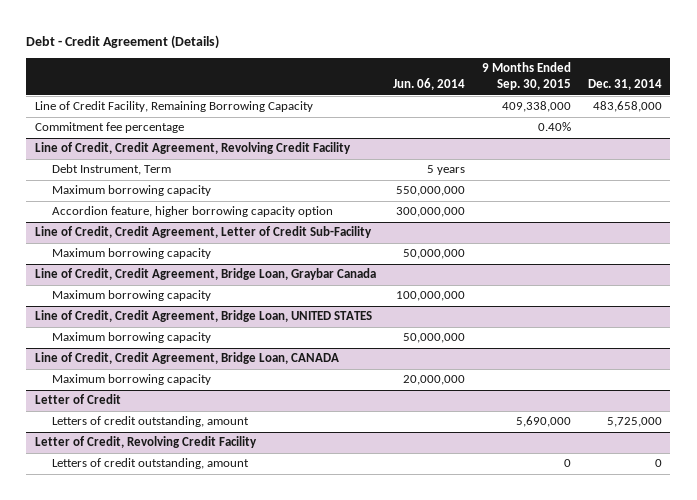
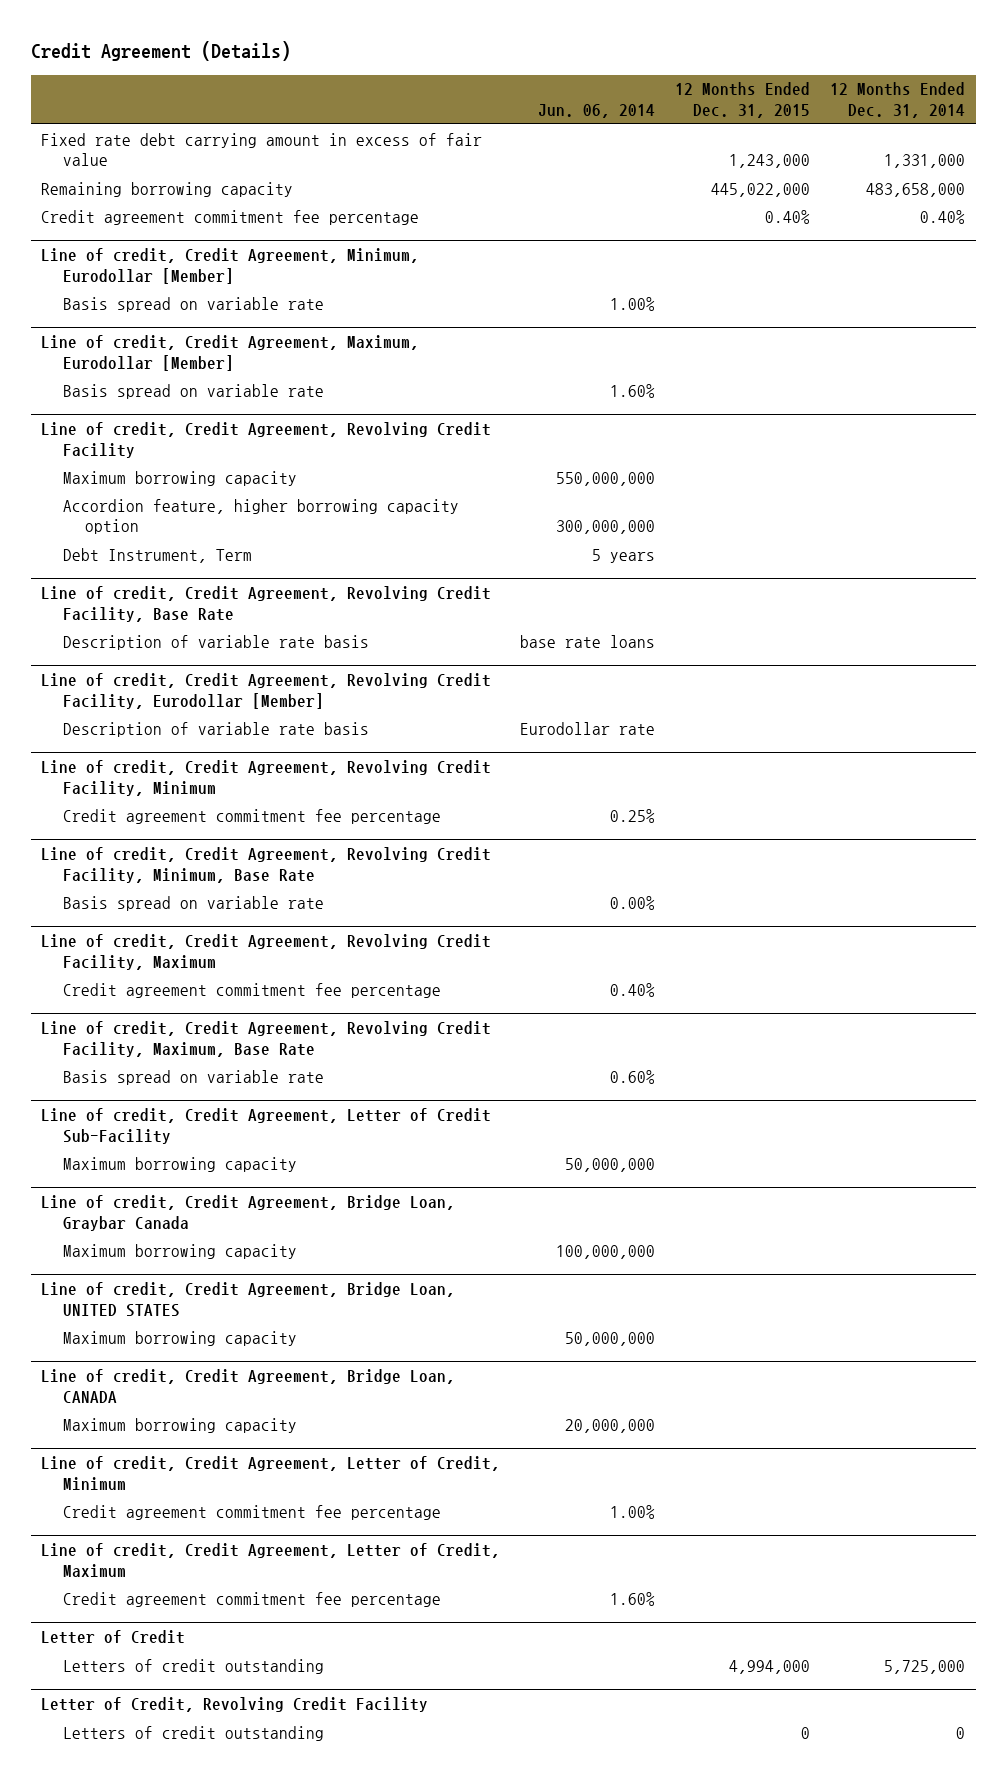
- Debt - Credit Agreement (Details)
+ Credit Agreement (Details)
- | Jun. 06, 2014 | 9 Months Ended Sep. 30, 2015 | Dec. 31, 2014
+ | Jun. 06, 2014 | 12 Months Ended Dec. 31, 2015 | 12 Months Ended Dec. 31, 2014
- Line of Credit Facility, Remaining Borrowing Capacity | | 409,338,000 | 483,658,000
- Commitment fee percentage | | 0.40% |
- Line of Credit, Credit Agreement, Revolving Credit Facility
- Debt Instrument, Term | 5 years | |
+ Fixed rate debt carrying amount in excess of fair value | | 1,243,000 | 1,331,000
+ Remaining borrowing capacity | | 445,022,000 | 483,658,000
+ Credit agreement commitment fee percentage | | 0.40% | 0.40%
+ Line of credit, Credit Agreement, Minimum, Eurodollar [Member]
+ Basis spread on variable rate | 1.00% | |
+ Line of credit, Credit Agreement, Maximum, Eurodollar [Member]
+ Basis spread on variable rate | 1.60% | |
+ Line of credit, Credit Agreement, Revolving Credit Facility
- Line of Credit, Credit Agreement, Letter of Credit Sub-Facility
+ Debt Instrument, Term | 5 years | |
+ Line of credit, Credit Agreement, Revolving Credit Facility, Base Rate
+ Description of variable rate basis | base rate loans | |
+ Line of credit, Credit Agreement, Revolving Credit Facility, Eurodollar [Member]
+ Description of variable rate basis | Eurodollar rate | |
+ Line of credit, Credit Agreement, Revolving Credit Facility, Minimum
+ Credit agreement commitment fee percentage | 0.25% | |
+ Line of credit, Credit Agreement, Revolving Credit Facility, Minimum, Base Rate
+ Basis spread on variable rate | 0.00% | |
+ Line of credit, Credit Agreement, Revolving Credit Facility, Maximum
+ Credit agreement commitment fee percentage | 0.40% | |
+ Line of credit, Credit Agreement, Revolving Credit Facility, Maximum, Base Rate
+ Basis spread on variable rate | 0.60% | |
+ Line of credit, Credit Agreement, Letter of Credit Sub-Facility
- Line of Credit, Credit Agreement, Bridge Loan, Graybar Canada
+ Line of credit, Credit Agreement, Bridge Loan, Graybar Canada
- Line of Credit, Credit Agreement, Bridge Loan, UNITED STATES
+ Line of credit, Credit Agreement, Bridge Loan, UNITED STATES
- Line of Credit, Credit Agreement, Bridge Loan, CANADA
+ Line of credit, Credit Agreement, Bridge Loan, CANADA
+ Line of credit, Credit Agreement, Letter of Credit, Minimum
+ Credit agreement commitment fee percentage | 1.00% | |
+ Line of credit, Credit Agreement, Letter of Credit, Maximum
+ Credit agreement commitment fee percentage | 1.60% | |
@ Letter of Credit
- Letters of credit outstanding, amount | | 5,690,000 | 5,725,000
+ Letters of credit outstanding | | 4,994,000 | 5,725,000
@ Letter of Credit, Revolving Credit Facility
- Letters of credit outstanding, amount | | 0 | 0
+ Letters of credit outstanding | | 0 | 0

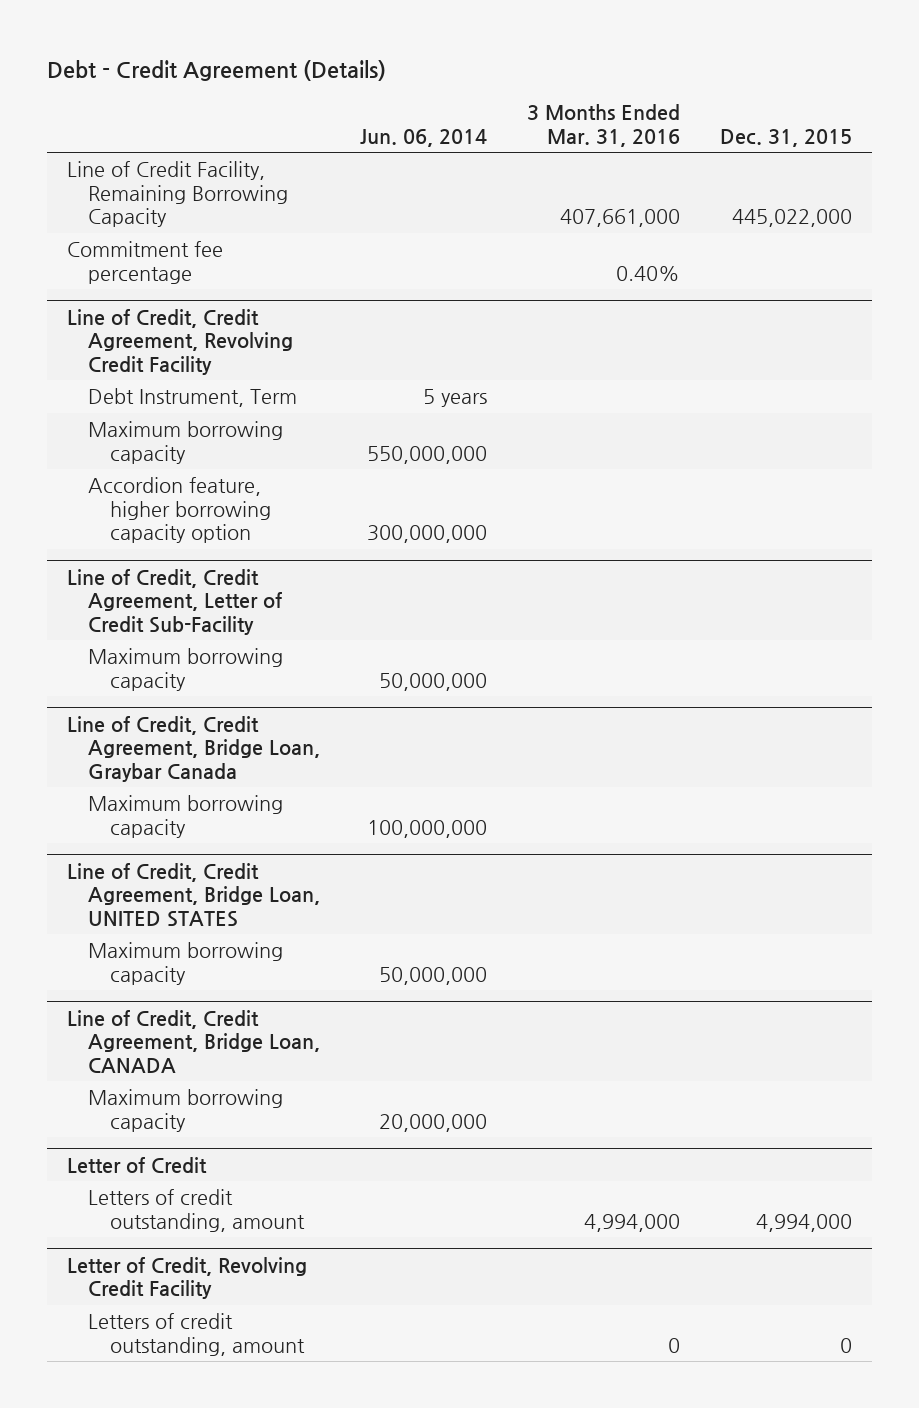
- Credit Agreement (Details)
+ Debt - Credit Agreement (Details)
- | Jun. 06, 2014 | 12 Months Ended Dec. 31, 2015 | 12 Months Ended Dec. 31, 2014
+ | Jun. 06, 2014 | 3 Months Ended Mar. 31, 2016 | Dec. 31, 2015
- Fixed rate debt carrying amount in excess of fair value | | 1,243,000 | 1,331,000
- Remaining borrowing capacity | | 445,022,000 | 483,658,000
- Credit agreement commitment fee percentage | | 0.40% | 0.40%
- Line of credit, Credit Agreement, Minimum, Eurodollar [Member]
- Basis spread on variable rate | 1.00% | |
- Line of credit, Credit Agreement, Maximum, Eurodollar [Member]
- Basis spread on variable rate | 1.60% | |
- Line of credit, Credit Agreement, Revolving Credit Facility
+ Line of Credit Facility, Remaining Borrowing Capacity | | 407,661,000 | 445,022,000
+ Commitment fee percentage | | 0.40% |
+ Line of Credit, Credit Agreement, Revolving Credit Facility
+ Debt Instrument, Term | 5 years | |
- Debt Instrument, Term | 5 years | |
- Line of credit, Credit Agreement, Revolving Credit Facility, Base Rate
- Description of variable rate basis | base rate loans | |
- Line of credit, Credit Agreement, Revolving Credit Facility, Eurodollar [Member]
- Description of variable rate basis | Eurodollar rate | |
- Line of credit, Credit Agreement, Revolving Credit Facility, Minimum
- Credit agreement commitment fee percentage | 0.25% | |
- Line of credit, Credit Agreement, Revolving Credit Facility, Minimum, Base Rate
- Basis spread on variable rate | 0.00% | |
- Line of credit, Credit Agreement, Revolving Credit Facility, Maximum
- Credit agreement commitment fee percentage | 0.40% | |
- Line of credit, Credit Agreement, Revolving Credit Facility, Maximum, Base Rate
- Basis spread on variable rate | 0.60% | |
- Line of credit, Credit Agreement, Letter of Credit Sub-Facility
+ Line of Credit, Credit Agreement, Letter of Credit Sub-Facility
- Line of credit, Credit Agreement, Bridge Loan, Graybar Canada
+ Line of Credit, Credit Agreement, Bridge Loan, Graybar Canada
- Line of credit, Credit Agreement, Bridge Loan, UNITED STATES
+ Line of Credit, Credit Agreement, Bridge Loan, UNITED STATES
- Line of credit, Credit Agreement, Bridge Loan, CANADA
+ Line of Credit, Credit Agreement, Bridge Loan, CANADA
- Line of credit, Credit Agreement, Letter of Credit, Minimum
- Credit agreement commitment fee percentage | 1.00% | |
- Line of credit, Credit Agreement, Letter of Credit, Maximum
- Credit agreement commitment fee percentage | 1.60% | |
@ Letter of Credit
- Letters of credit outstanding | | 4,994,000 | 5,725,000
+ Letters of credit outstanding, amount | | 4,994,000 | 4,994,000
@ Letter of Credit, Revolving Credit Facility
- Letters of credit outstanding | | 0 | 0
+ Letters of credit outstanding, amount | | 0 | 0

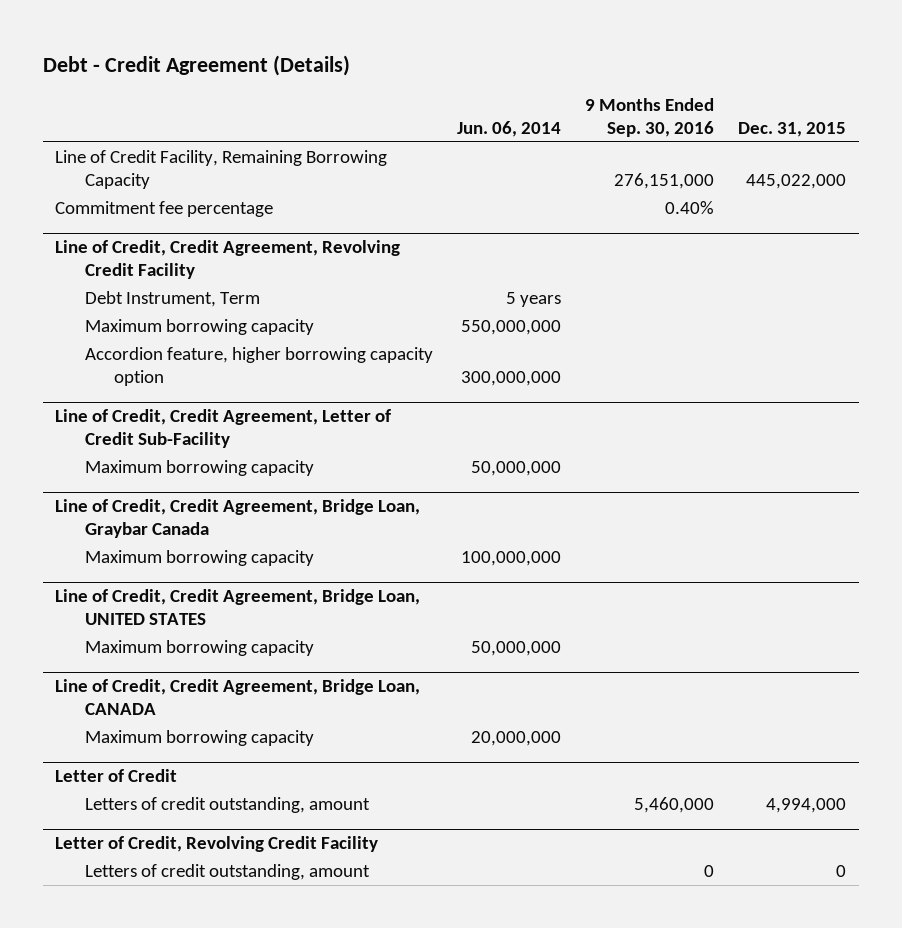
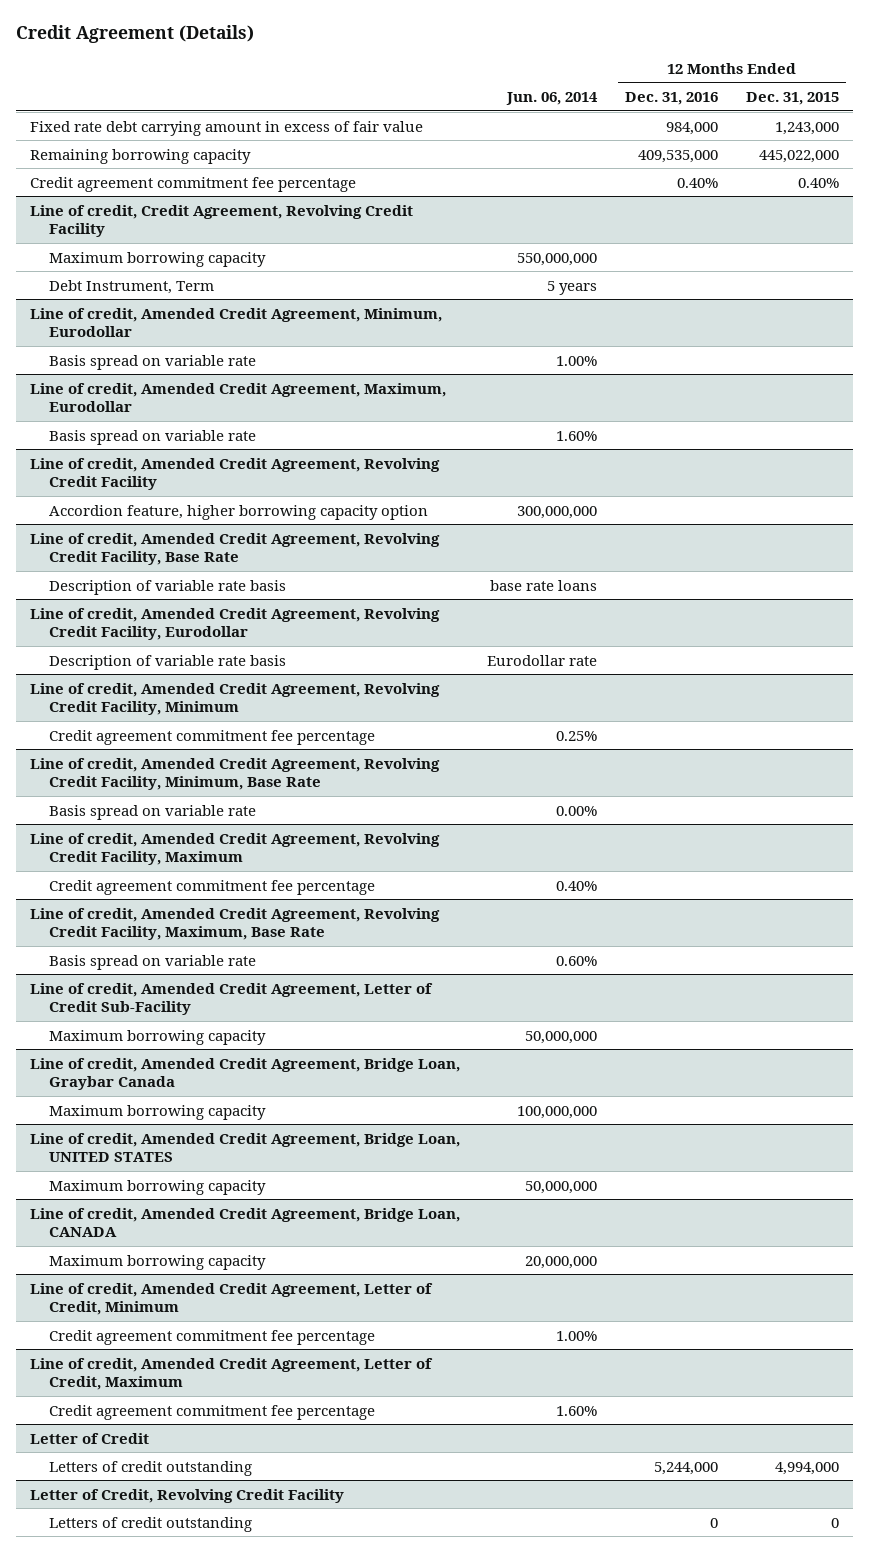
- Debt - Credit Agreement (Details)
+ Credit Agreement (Details)
- | Jun. 06, 2014 | 9 Months Ended Sep. 30, 2016 | Dec. 31, 2015
+ | Jun. 06, 2014 | 12 Months Ended Dec. 31, 2016 | 12 Months Ended Dec. 31, 2015
- Line of Credit Facility, Remaining Borrowing Capacity | | 276,151,000 | 445,022,000
- Commitment fee percentage | | 0.40% |
- Line of Credit, Credit Agreement, Revolving Credit Facility
- Debt Instrument, Term | 5 years | |
+ Fixed rate debt carrying amount in excess of fair value | | 984,000 | 1,243,000
+ Remaining borrowing capacity | | 409,535,000 | 445,022,000
+ Credit agreement commitment fee percentage | | 0.40% | 0.40%
+ Line of credit, Credit Agreement, Revolving Credit Facility
+ Debt Instrument, Term | 5 years | |
+ Line of credit, Amended Credit Agreement, Minimum, Eurodollar
+ Basis spread on variable rate | 1.00% | |
+ Line of credit, Amended Credit Agreement, Maximum, Eurodollar
+ Basis spread on variable rate | 1.60% | |
+ Line of credit, Amended Credit Agreement, Revolving Credit Facility
- Line of Credit, Credit Agreement, Letter of Credit Sub-Facility
+ Line of credit, Amended Credit Agreement, Revolving Credit Facility, Base Rate
+ Description of variable rate basis | base rate loans | |
+ Line of credit, Amended Credit Agreement, Revolving Credit Facility, Eurodollar
+ Description of variable rate basis | Eurodollar rate | |
+ Line of credit, Amended Credit Agreement, Revolving Credit Facility, Minimum
+ Credit agreement commitment fee percentage | 0.25% | |
+ Line of credit, Amended Credit Agreement, Revolving Credit Facility, Minimum, Base Rate
+ Basis spread on variable rate | 0.00% | |
+ Line of credit, Amended Credit Agreement, Revolving Credit Facility, Maximum
+ Credit agreement commitment fee percentage | 0.40% | |
+ Line of credit, Amended Credit Agreement, Revolving Credit Facility, Maximum, Base Rate
+ Basis spread on variable rate | 0.60% | |
+ Line of credit, Amended Credit Agreement, Letter of Credit Sub-Facility
- Line of Credit, Credit Agreement, Bridge Loan, Graybar Canada
+ Line of credit, Amended Credit Agreement, Bridge Loan, Graybar Canada
- Line of Credit, Credit Agreement, Bridge Loan, UNITED STATES
+ Line of credit, Amended Credit Agreement, Bridge Loan, UNITED STATES
- Line of Credit, Credit Agreement, Bridge Loan, CANADA
+ Line of credit, Amended Credit Agreement, Bridge Loan, CANADA
+ Line of credit, Amended Credit Agreement, Letter of Credit, Minimum
+ Credit agreement commitment fee percentage | 1.00% | |
+ Line of credit, Amended Credit Agreement, Letter of Credit, Maximum
+ Credit agreement commitment fee percentage | 1.60% | |
@ Letter of Credit
- Letters of credit outstanding, amount | | 5,460,000 | 4,994,000
+ Letters of credit outstanding | | 5,244,000 | 4,994,000
@ Letter of Credit, Revolving Credit Facility
- Letters of credit outstanding, amount | | 0 | 0
+ Letters of credit outstanding | | 0 | 0

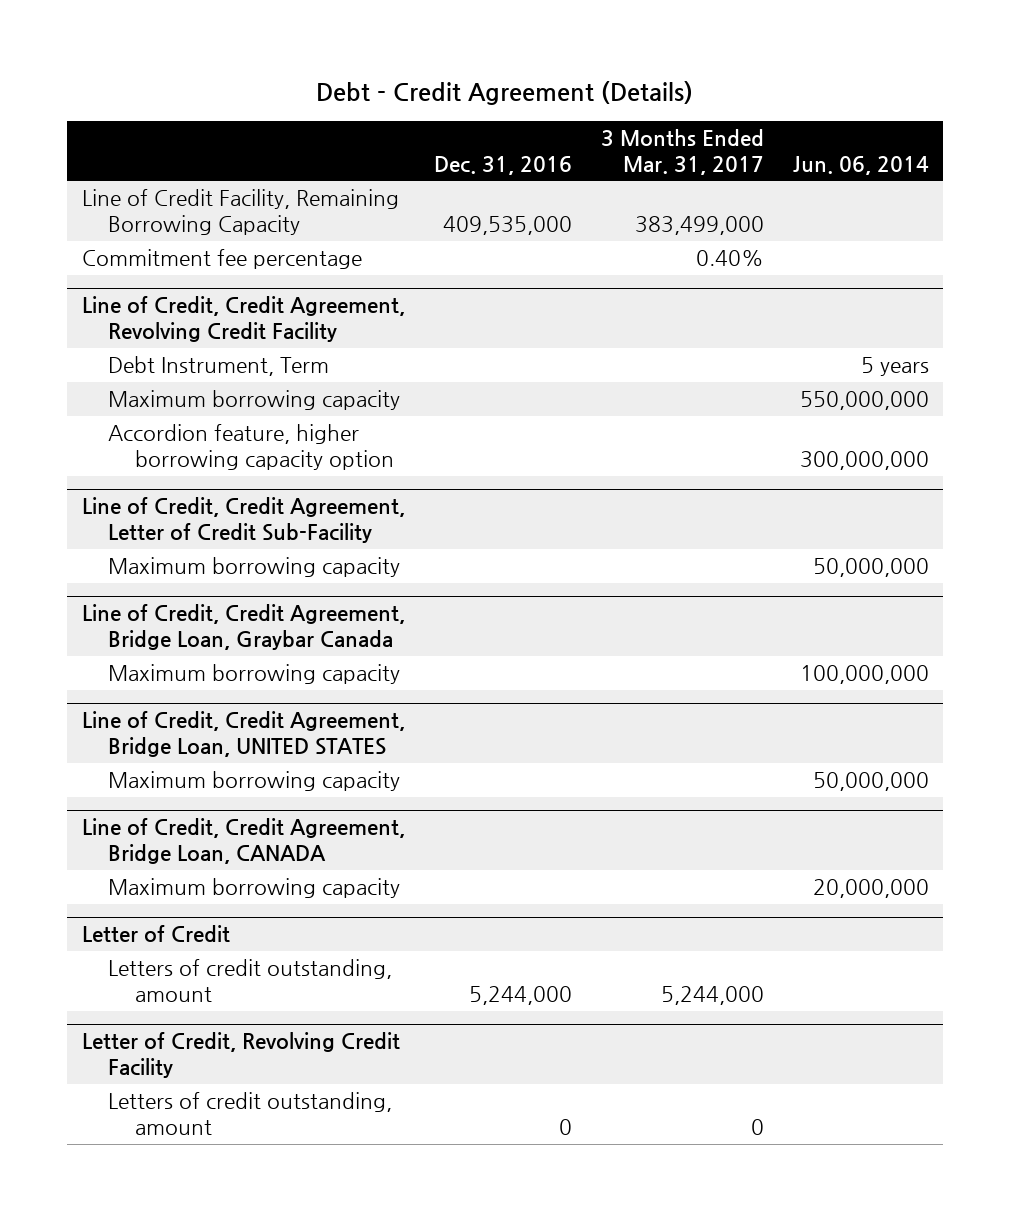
- Credit Agreement (Details)
+ Debt - Credit Agreement (Details)
- | Jun. 06, 2014 | 12 Months Ended Dec. 31, 2016 | 12 Months Ended Dec. 31, 2015
+ | Dec. 31, 2016 | 3 Months Ended Mar. 31, 2017 | Jun. 06, 2014
- Fixed rate debt carrying amount in excess of fair value | | 984,000 | 1,243,000
- Remaining borrowing capacity | | 409,535,000 | 445,022,000
- Credit agreement commitment fee percentage | | 0.40% | 0.40%
- Line of credit, Credit Agreement, Revolving Credit Facility
- Maximum borrowing capacity | 550,000,000 | |
+ Line of Credit Facility, Remaining Borrowing Capacity | 409,535,000 | 383,499,000 |
+ Commitment fee percentage | | 0.40% |
+ Line of Credit, Credit Agreement, Revolving Credit Facility
- Line of credit, Amended Credit Agreement, Minimum, Eurodollar
- Basis spread on variable rate | 1.00% | |
- Line of credit, Amended Credit Agreement, Maximum, Eurodollar
- Basis spread on variable rate | 1.60% | |
- Line of credit, Amended Credit Agreement, Revolving Credit Facility
+ Maximum borrowing capacity | | | 550,000,000
- Line of credit, Amended Credit Agreement, Revolving Credit Facility, Base Rate
- Description of variable rate basis | base rate loans | |
- Line of credit, Amended Credit Agreement, Revolving Credit Facility, Eurodollar
- Description of variable rate basis | Eurodollar rate | |
- Line of credit, Amended Credit Agreement, Revolving Credit Facility, Minimum
- Credit agreement commitment fee percentage | 0.25% | |
- Line of credit, Amended Credit Agreement, Revolving Credit Facility, Minimum, Base Rate
- Basis spread on variable rate | 0.00% | |
- Line of credit, Amended Credit Agreement, Revolving Credit Facility, Maximum
- Credit agreement commitment fee percentage | 0.40% | |
- Line of credit, Amended Credit Agreement, Revolving Credit Facility, Maximum, Base Rate
- Basis spread on variable rate | 0.60% | |
- Line of credit, Amended Credit Agreement, Letter of Credit Sub-Facility
+ Line of Credit, Credit Agreement, Letter of Credit Sub-Facility
- Line of credit, Amended Credit Agreement, Bridge Loan, Graybar Canada
+ Line of Credit, Credit Agreement, Bridge Loan, Graybar Canada
- Line of credit, Amended Credit Agreement, Bridge Loan, UNITED STATES
+ Line of Credit, Credit Agreement, Bridge Loan, UNITED STATES
- Line of credit, Amended Credit Agreement, Bridge Loan, CANADA
+ Line of Credit, Credit Agreement, Bridge Loan, CANADA
- Line of credit, Amended Credit Agreement, Letter of Credit, Minimum
- Credit agreement commitment fee percentage | 1.00% | |
- Line of credit, Amended Credit Agreement, Letter of Credit, Maximum
- Credit agreement commitment fee percentage | 1.60% | |
@ Letter of Credit
- Letters of credit outstanding | | 5,244,000 | 4,994,000
+ Letters of credit outstanding, amount | 5,244,000 | 5,244,000 |
@ Letter of Credit, Revolving Credit Facility
- Letters of credit outstanding | | 0 | 0
+ Letters of credit outstanding, amount | 0 | 0 |

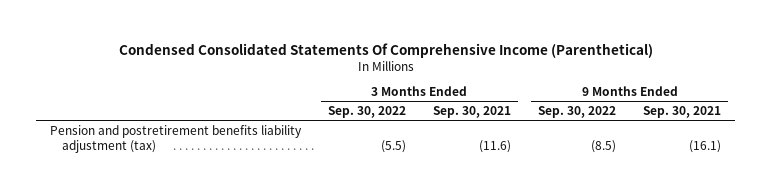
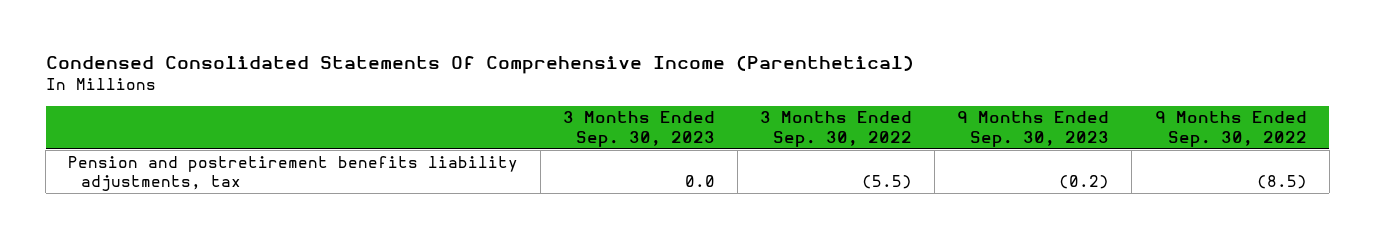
- | 3 Months Ended Sep. 30, 2022 | 3 Months Ended Sep. 30, 2021 | 9 Months Ended Sep. 30, 2022 | 9 Months Ended Sep. 30, 2021
+ | 3 Months Ended Sep. 30, 2023 | 3 Months Ended Sep. 30, 2022 | 9 Months Ended Sep. 30, 2023 | 9 Months Ended Sep. 30, 2022
- Pension and postretirement benefits liability adjustment (tax) | (5.5) | (11.6) | (8.5) | (16.1)
+ Pension and postretirement benefits liability adjustments, tax | 0.0 | (5.5) | (0.2) | (8.5)

